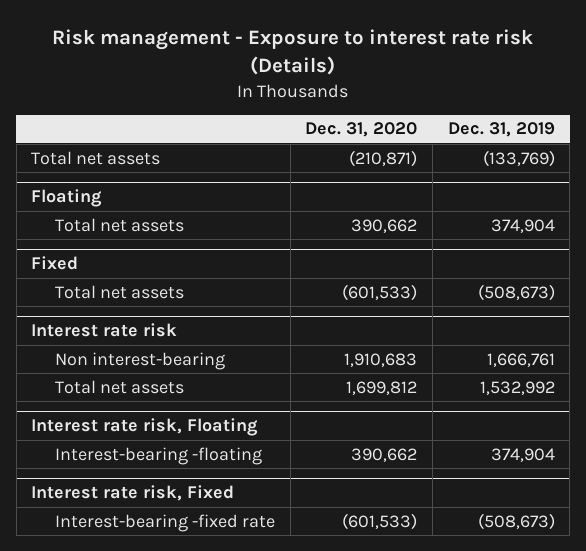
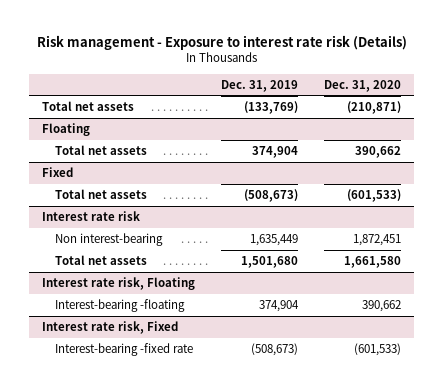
- | Dec. 31, 2020 | Dec. 31, 2019
+ | Dec. 31, 2019 | Dec. 31, 2020
@ Interest rate risk
- Non interest-bearing | 1,910,683 | 1,666,761
- Total net assets | 1,699,812 | 1,532,992
+ Non interest-bearing | 1,635,449 | 1,872,451
+ Total net assets | 1,501,680 | 1,661,580

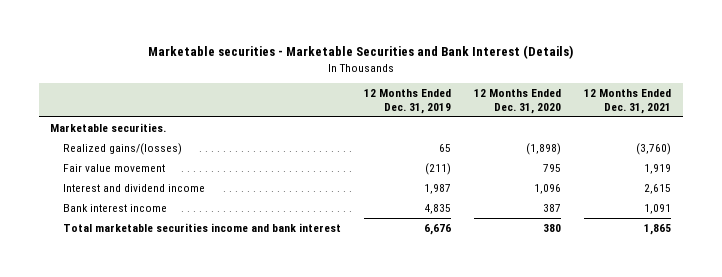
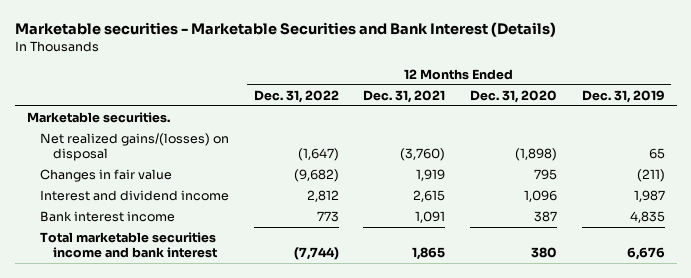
- | 12 Months Ended Dec. 31, 2019 | 12 Months Ended Dec. 31, 2020 | 12 Months Ended Dec. 31, 2021
+ | 12 Months Ended Dec. 31, 2022 | 12 Months Ended Dec. 31, 2021 | 12 Months Ended Dec. 31, 2020 | 12 Months Ended Dec. 31, 2019
- Realized gains/(losses) | 65 | (1,898) | (3,760)
- Fair value movement | (211) | 795 | 1,919
+ Net realized gains/(losses) on disposal | (1,647) | (3,760) | (1,898) | 65
+ Changes in fair value | (9,682) | 1,919 | 795 | (211)

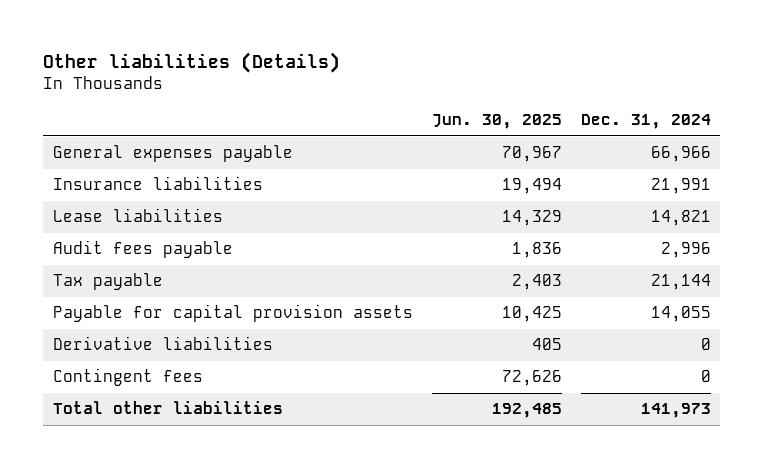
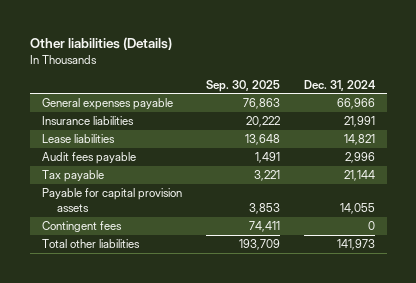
- | Jun. 30, 2025 | Dec. 31, 2024
+ | Sep. 30, 2025 | Dec. 31, 2024
- Derivative liabilities | 405 | 0

